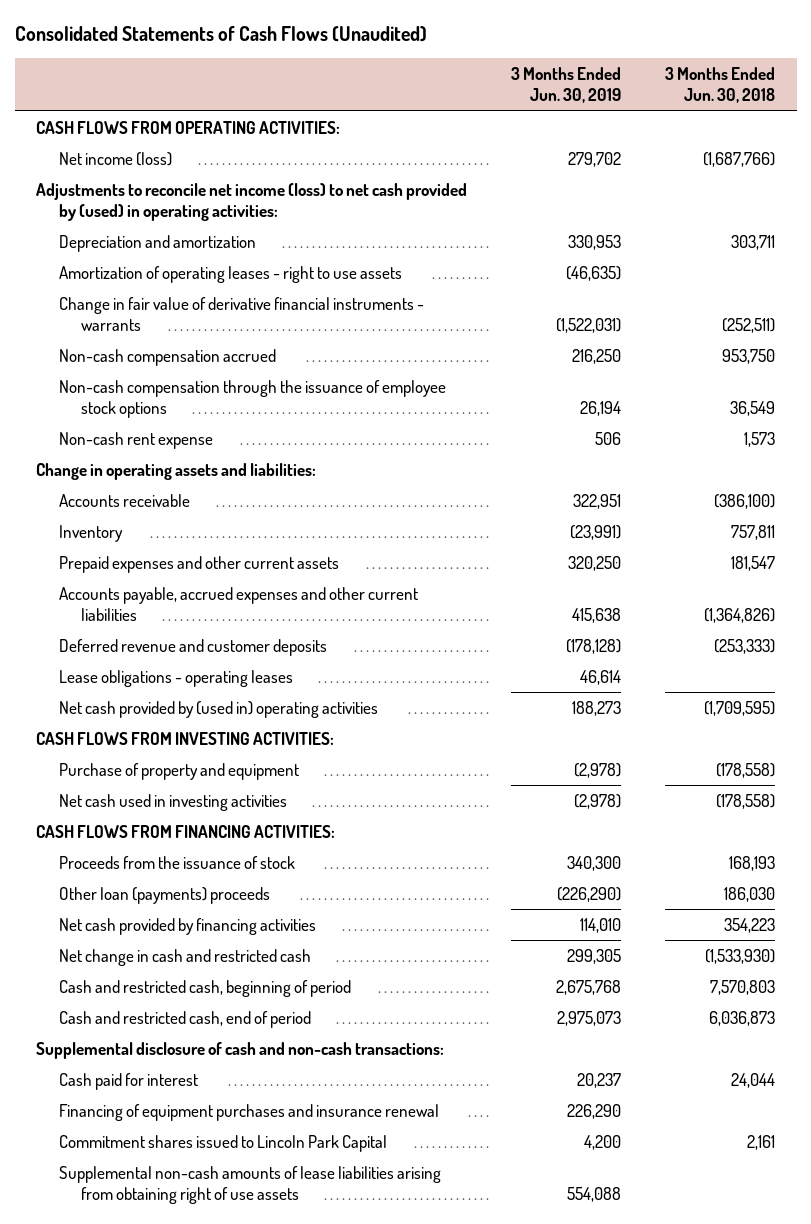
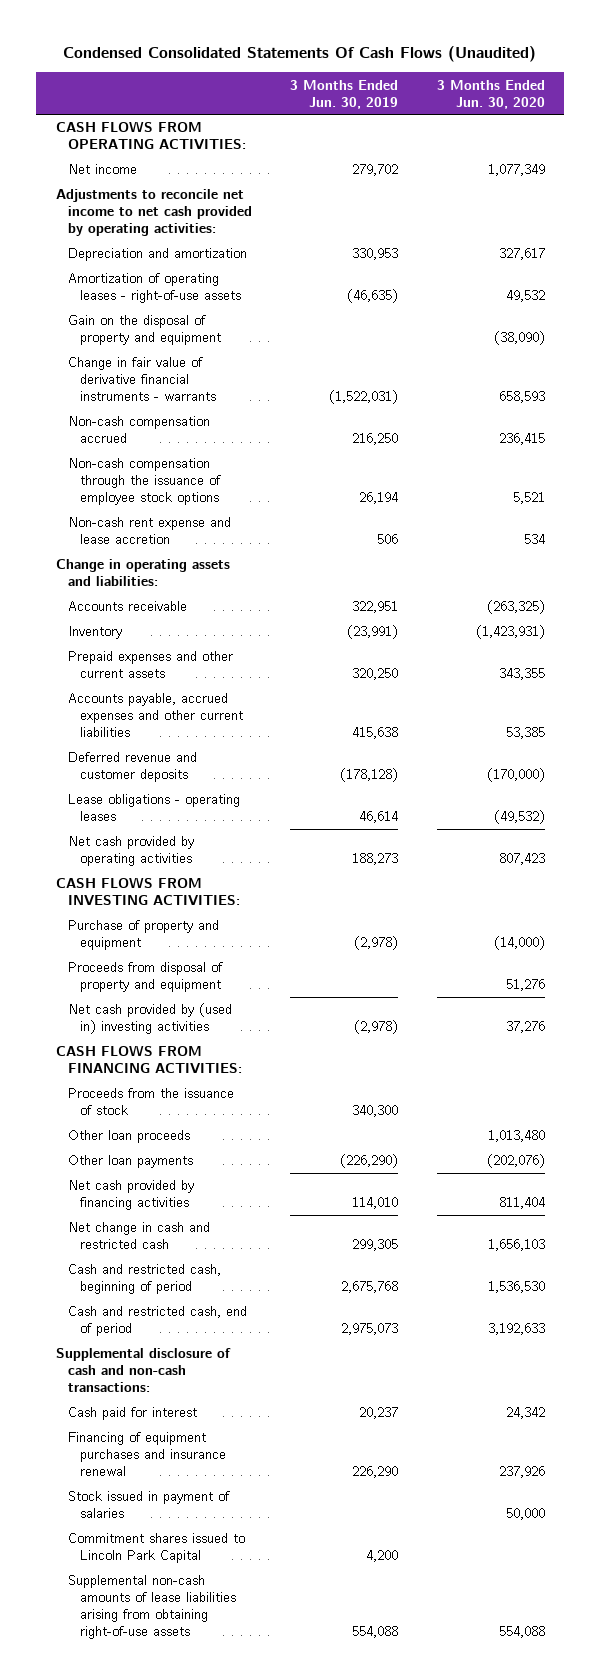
- Consolidated Statements of Cash Flows (Unaudited)
+ Condensed Consolidated Statements Of Cash Flows (Unaudited)
- | 3 Months Ended Jun. 30, 2019 | 3 Months Ended Jun. 30, 2018
+ | 3 Months Ended Jun. 30, 2019 | 3 Months Ended Jun. 30, 2020
- Net income (loss) | 279,702 | (1,687,766)
- Adjustments to reconcile net income (loss) to net cash provided by (used) in operating activities:
+ Net income | 279,702 | 1,077,349
+ Adjustments to reconcile net income to net cash provided by operating activities:
- Amortization of operating leases - right to use assets | (46,635) |
+ Amortization of operating leases - right-of-use assets | (46,635) | 49,532
+ Gain on the disposal of property and equipment | | (38,090)
- Non-cash rent expense | 506 | 1,573
+ Non-cash rent expense and lease accretion | 506 | 534
- Net cash provided by (used in) operating activities | 188,273 | (1,709,595)
+ Net cash provided by operating activities | 188,273 | 807,423
- Net cash used in investing activities | (2,978) | (178,558)
+ Proceeds from disposal of property and equipment | | 51,276
+ Net cash provided by (used in) investing activities | (2,978) | 37,276
- Other loan (payments) proceeds | (226,290) | 186,030
+ Other loan proceeds | | 1,013,480
+ Other loan payments | (226,290) | (202,076)
+ Stock issued in payment of salaries | | 50,000
- Supplemental non-cash amounts of lease liabilities arising from obtaining right of use assets | 554,088 |
+ Supplemental non-cash amounts of lease liabilities arising from obtaining right-of-use assets | 554,088 | 554,088

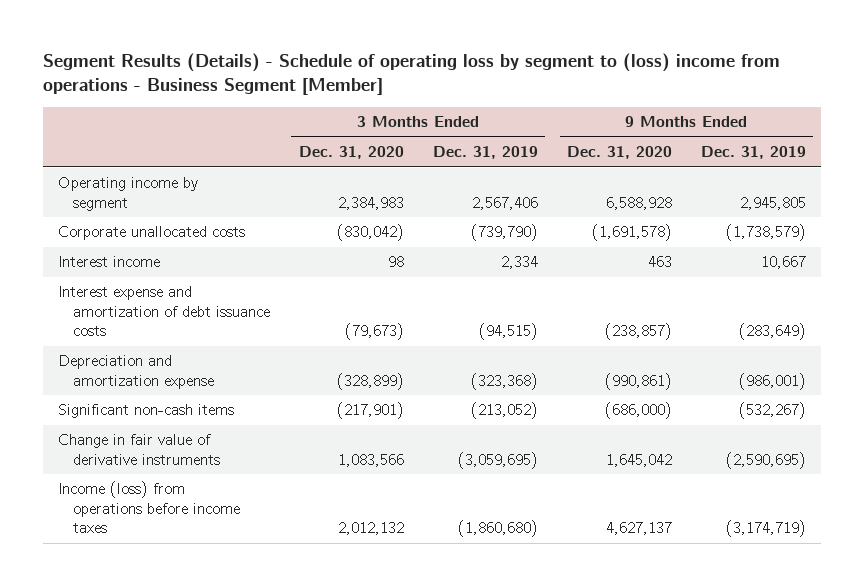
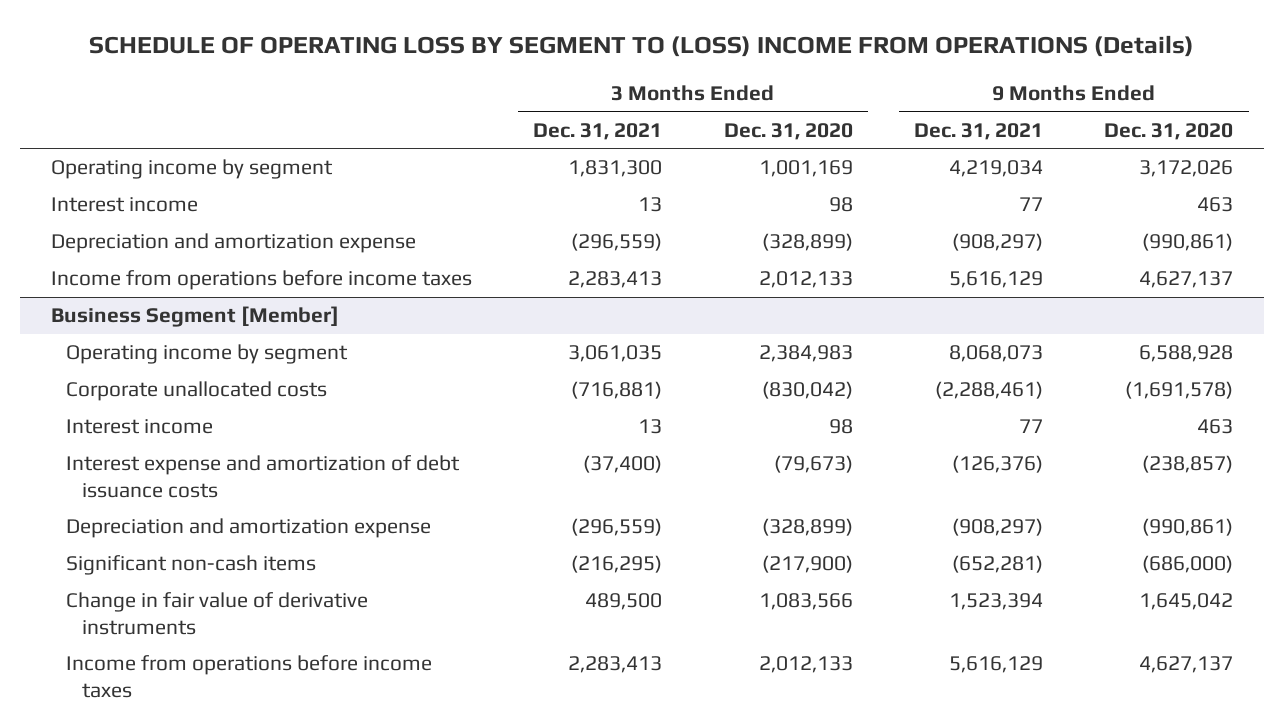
- Segment Results (Details) - Schedule of operating loss by segment to (loss) income from operations - Business Segment [Member]
+ SCHEDULE OF OPERATING LOSS BY SEGMENT TO (LOSS) INCOME FROM OPERATIONS (Details)
- | 3 Months Ended Dec. 31, 2020 | 3 Months Ended Dec. 31, 2019 | 9 Months Ended Dec. 31, 2020 | 9 Months Ended Dec. 31, 2019
+ | 3 Months Ended Dec. 31, 2021 | 3 Months Ended Dec. 31, 2020 | 9 Months Ended Dec. 31, 2021 | 9 Months Ended Dec. 31, 2020
+ Operating income by segment | 1,831,300 | 1,001,169 | 4,219,034 | 3,172,026
+ Interest income | 13 | 98 | 77 | 463
+ Depreciation and amortization expense | (296,559) | (328,899) | (908,297) | (990,861)
+ Income from operations before income taxes | 2,283,413 | 2,012,133 | 5,616,129 | 4,627,137
+ Business Segment [Member]
- Significant non-cash items | (217,901) | (213,052) | (686,000) | (532,267)
+ Significant non-cash items | (216,295) | (217,900) | (652,281) | (686,000)
- Income (loss) from operations before income taxes | 2,012,132 | (1,860,680) | 4,627,137 | (3,174,719)
+ Income from operations before income taxes | 2,283,413 | 2,012,133 | 5,616,129 | 4,627,137

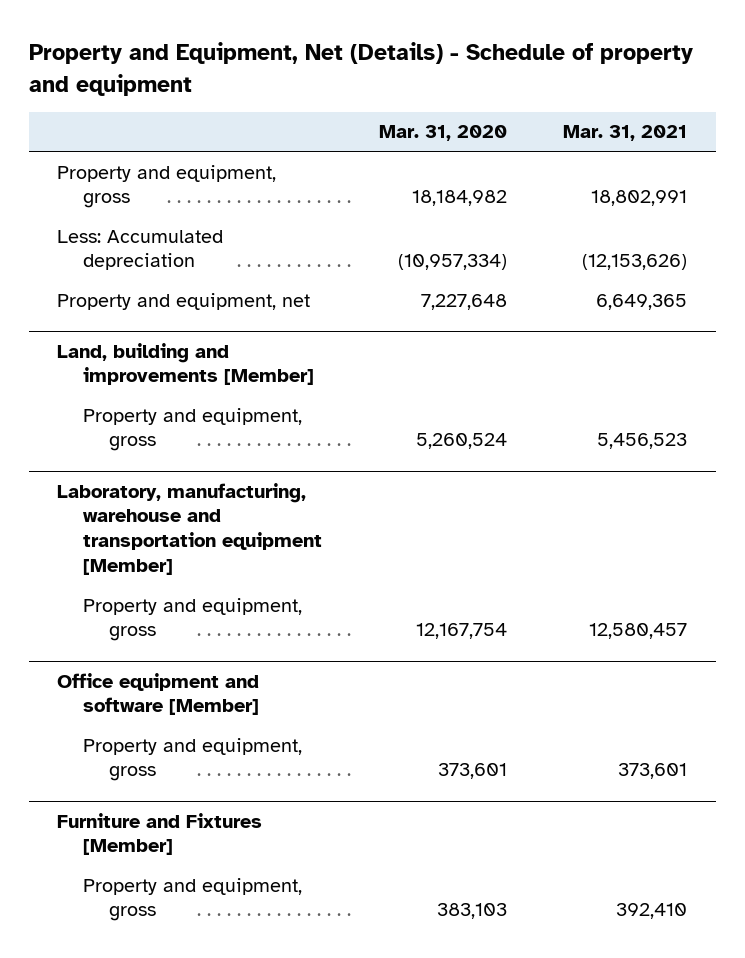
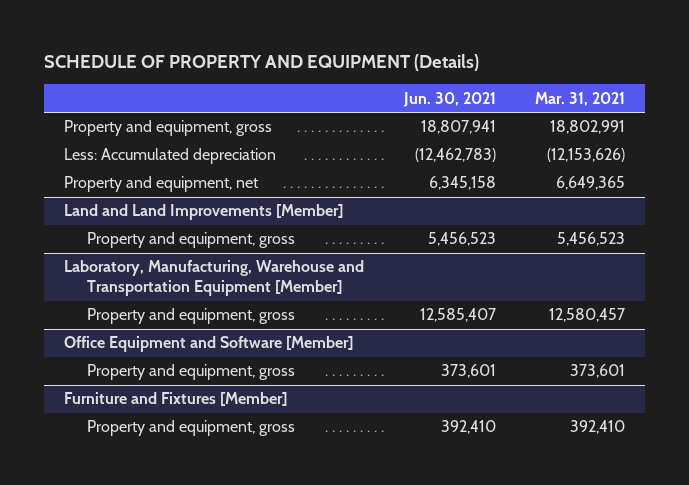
- Property and Equipment, Net (Details) - Schedule of property and equipment
+ SCHEDULE OF PROPERTY AND EQUIPMENT (Details)
- | Mar. 31, 2020 | Mar. 31, 2021
+ | Jun. 30, 2021 | Mar. 31, 2021
- Land, building and improvements [Member]
+ Land and Land Improvements [Member]
- Laboratory, manufacturing, warehouse and transportation equipment [Member]
+ Laboratory, Manufacturing, Warehouse and Transportation Equipment [Member]
- Office equipment and software [Member]
+ Office Equipment and Software [Member]

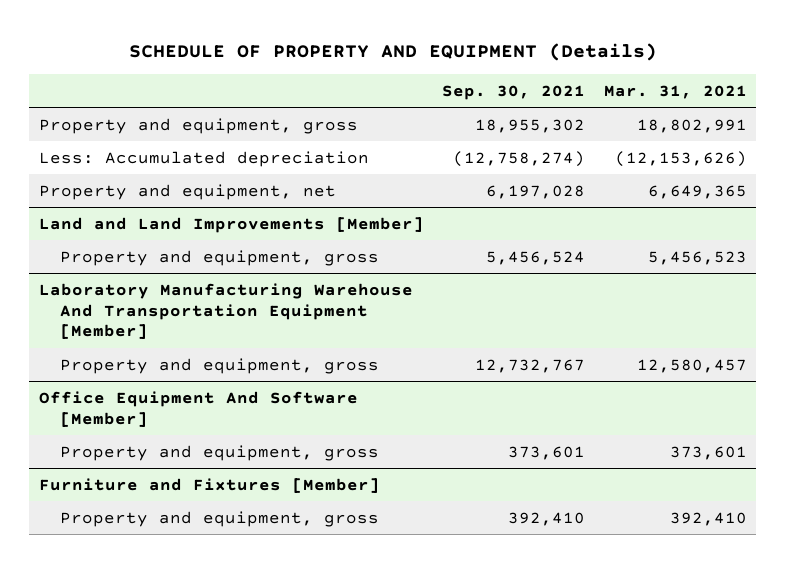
- | Jun. 30, 2021 | Mar. 31, 2021
+ | Sep. 30, 2021 | Mar. 31, 2021
- Laboratory, Manufacturing, Warehouse and Transportation Equipment [Member]
+ Laboratory Manufacturing Warehouse And Transportation Equipment [Member]
- Office Equipment and Software [Member]
+ Office Equipment And Software [Member]

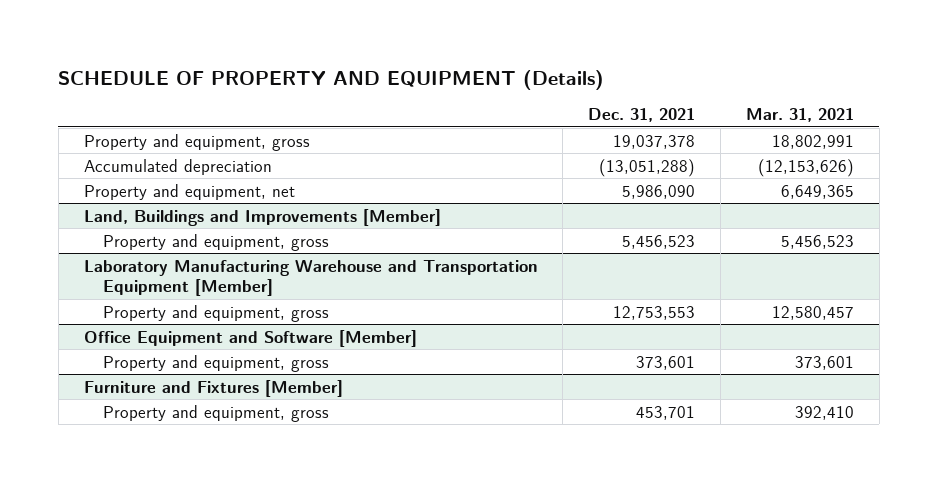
- | Sep. 30, 2021 | Mar. 31, 2021
+ | Dec. 31, 2021 | Mar. 31, 2021
- Less: Accumulated depreciation | (12,758,274) | (12,153,626)
+ Accumulated depreciation | (13,051,288) | (12,153,626)
- Land and Land Improvements [Member]
+ Land, Buildings and Improvements [Member]
- Laboratory Manufacturing Warehouse And Transportation Equipment [Member]
+ Laboratory Manufacturing Warehouse and Transportation Equipment [Member]
- Office Equipment And Software [Member]
+ Office Equipment and Software [Member]

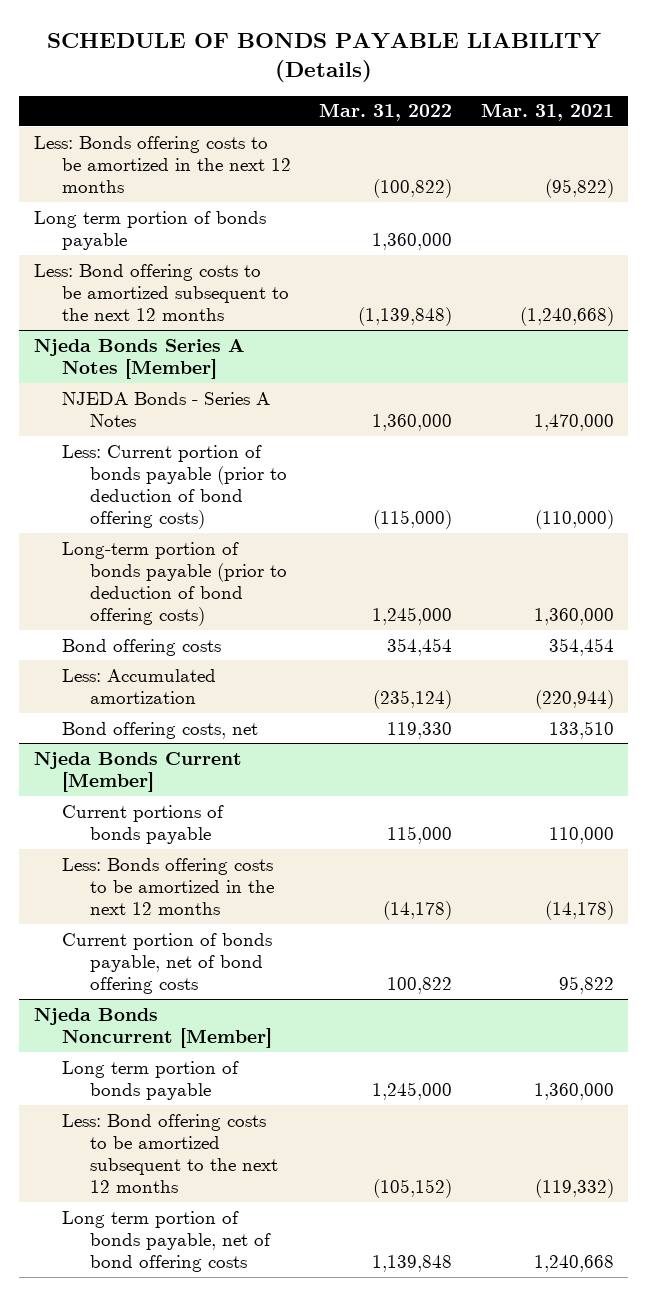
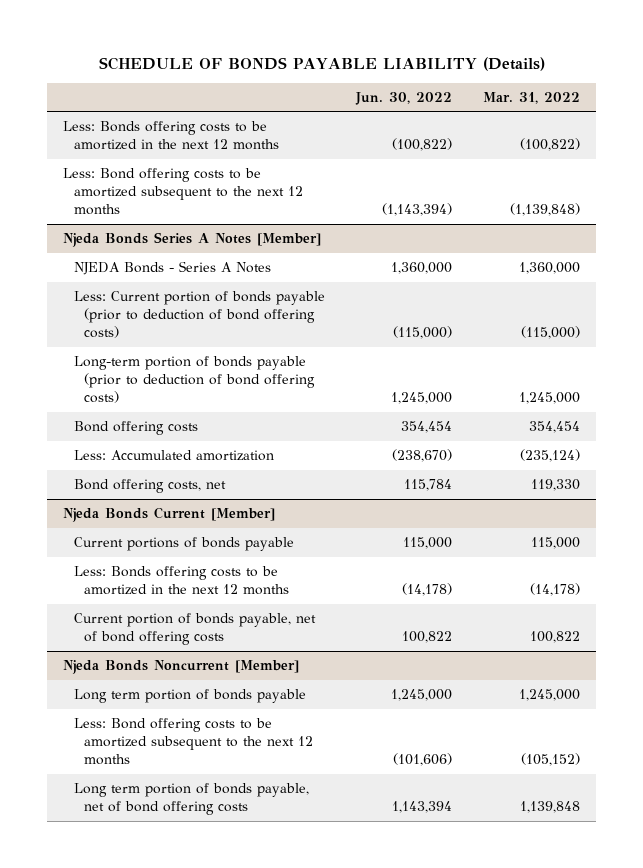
- | Mar. 31, 2022 | Mar. 31, 2021
+ | Jun. 30, 2022 | Mar. 31, 2022
- Long term portion of bonds payable | 1,360,000 |

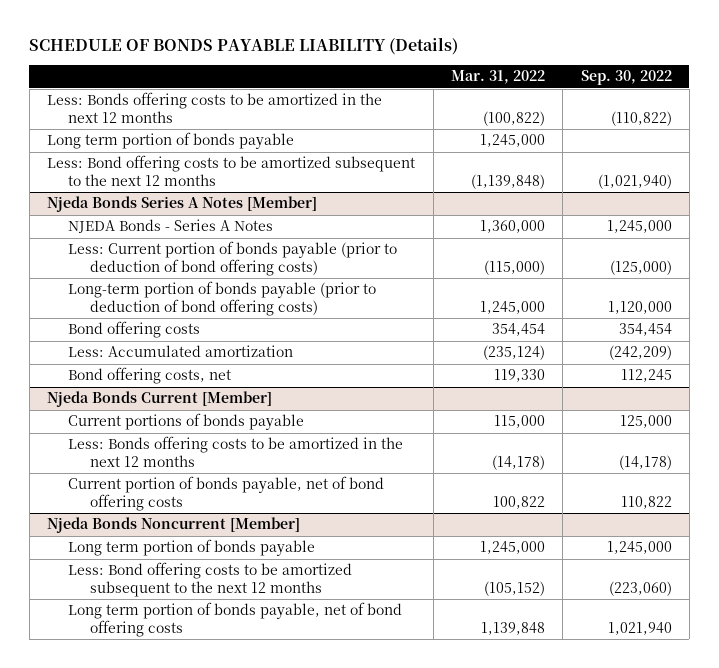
- | Jun. 30, 2022 | Mar. 31, 2022
+ | Mar. 31, 2022 | Sep. 30, 2022
+ Long term portion of bonds payable | 1,245,000 |

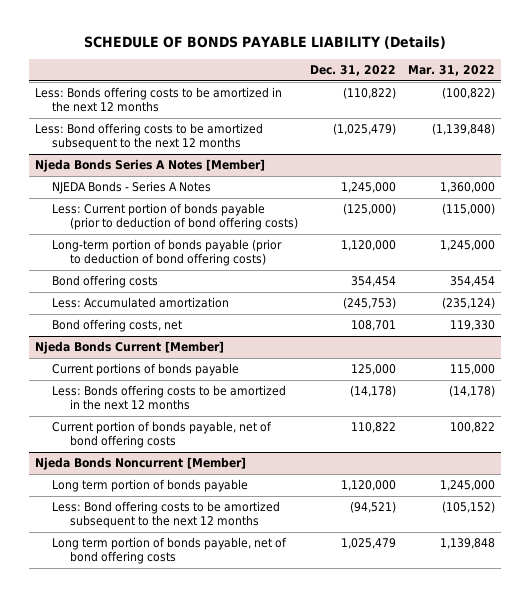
- | Mar. 31, 2022 | Sep. 30, 2022
+ | Dec. 31, 2022 | Mar. 31, 2022
- Long term portion of bonds payable | 1,245,000 |

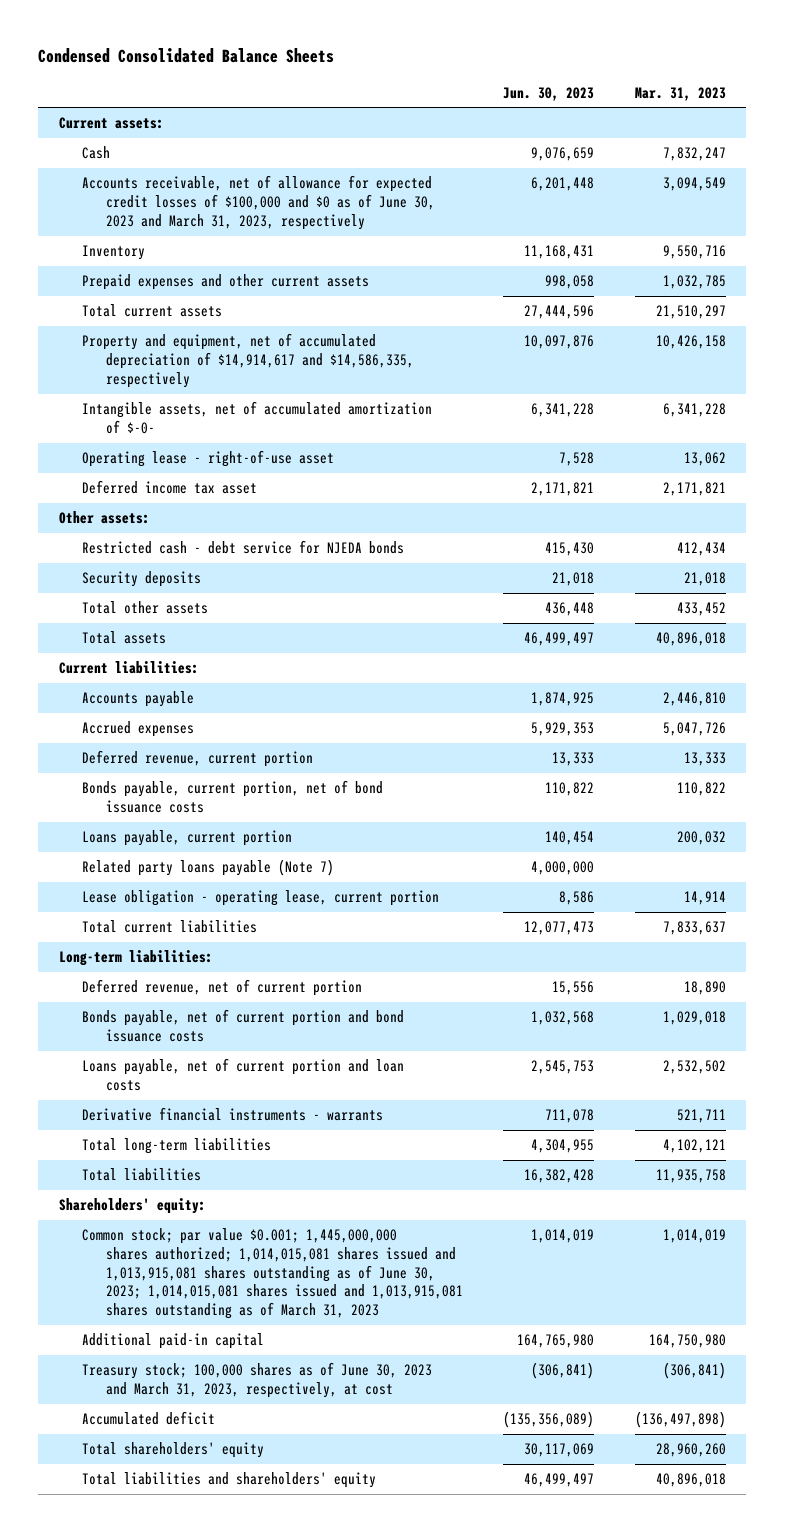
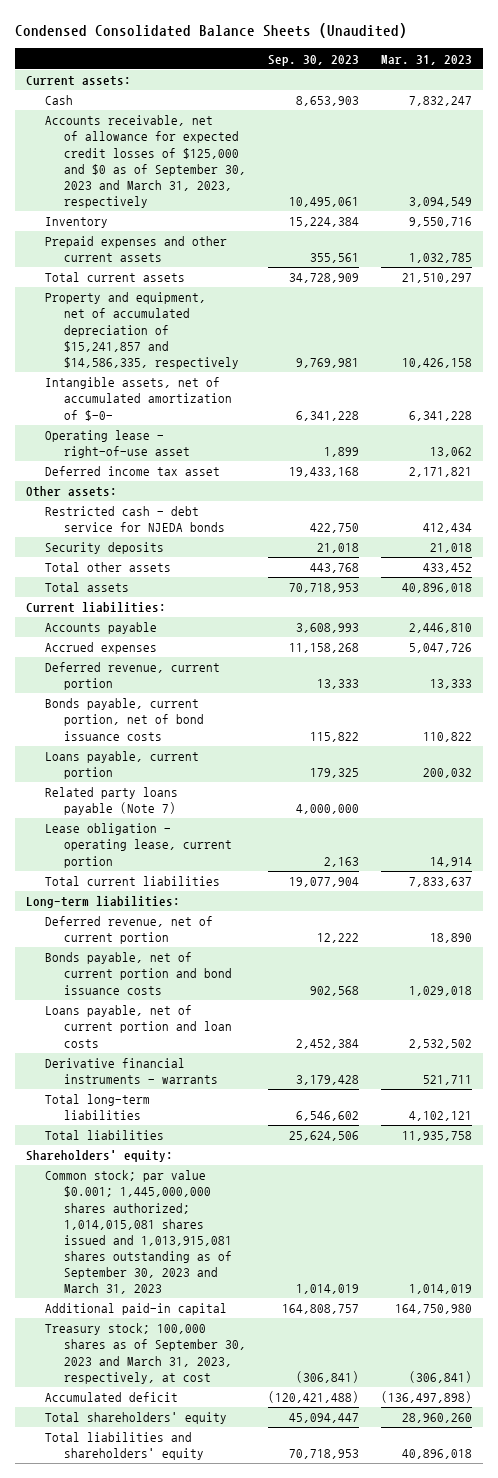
- Condensed Consolidated Balance Sheets
+ Condensed Consolidated Balance Sheets (Unaudited)
- | Jun. 30, 2023 | Mar. 31, 2023
+ | Sep. 30, 2023 | Mar. 31, 2023
- Accounts receivable, net of allowance for expected credit losses of $100,000 and $0 as of June 30, 2023 and March 31, 2023, respectively | 6,201,448 | 3,094,549
+ Accounts receivable, net of allowance for expected credit losses of $125,000 and $0 as of September 30, 2023 and March 31, 2023, respectively | 10,495,061 | 3,094,549
- Property and equipment, net of accumulated depreciation of $14,914,617 and $14,586,335, respectively | 10,097,876 | 10,426,158
+ Property and equipment, net of accumulated depreciation of $15,241,857 and $14,586,335, respectively | 9,769,981 | 10,426,158
- Common stock; par value $0.001; 1,445,000,000 shares authorized; 1,014,015,081 shares issued and 1,013,915,081 shares outstanding as of June 30, 2023; 1,014,015,081 shares issued and 1,013,915,081 shares outstanding as of March 31, 2023 | 1,014,019 | 1,014,019
+ Common stock; par value $0.001; 1,445,000,000 shares authorized; 1,014,015,081 shares issued and 1,013,915,081 shares outstanding as of September 30, 2023 and March 31, 2023 | 1,014,019 | 1,014,019
- Treasury stock; 100,000 shares as of June 30, 2023 and March 31, 2023, respectively, at cost | (306,841) | (306,841)
+ Treasury stock; 100,000 shares as of September 30, 2023 and March 31, 2023, respectively, at cost | (306,841) | (306,841)

